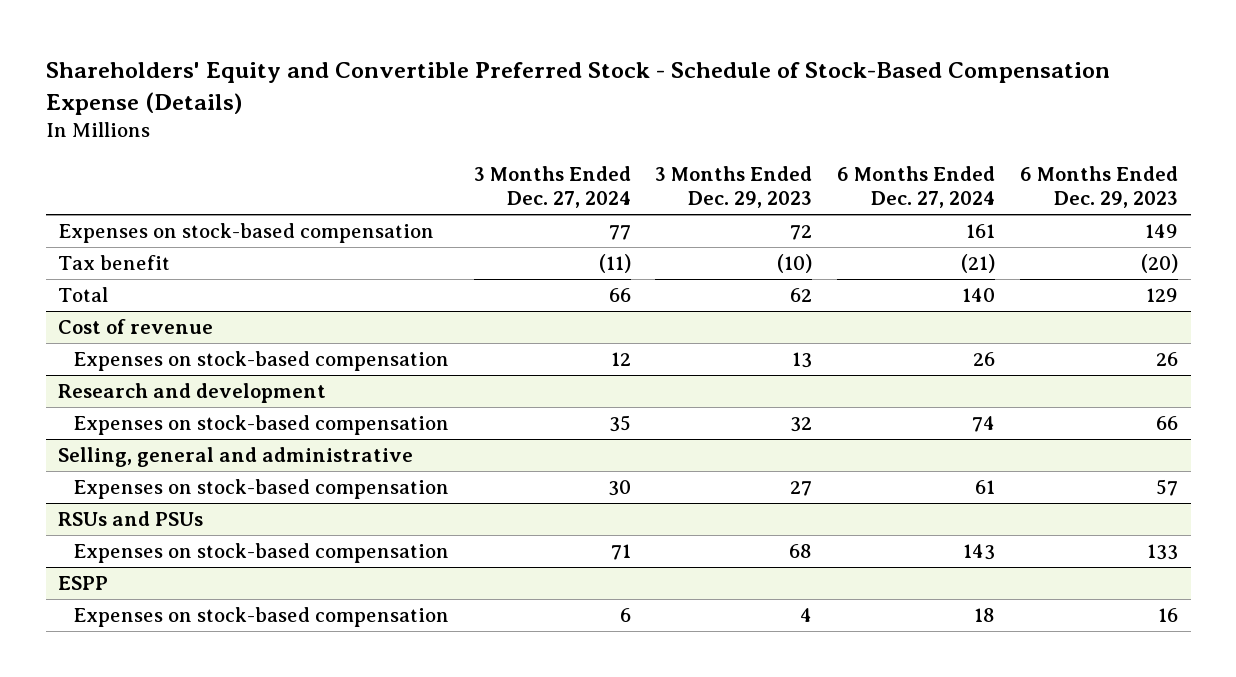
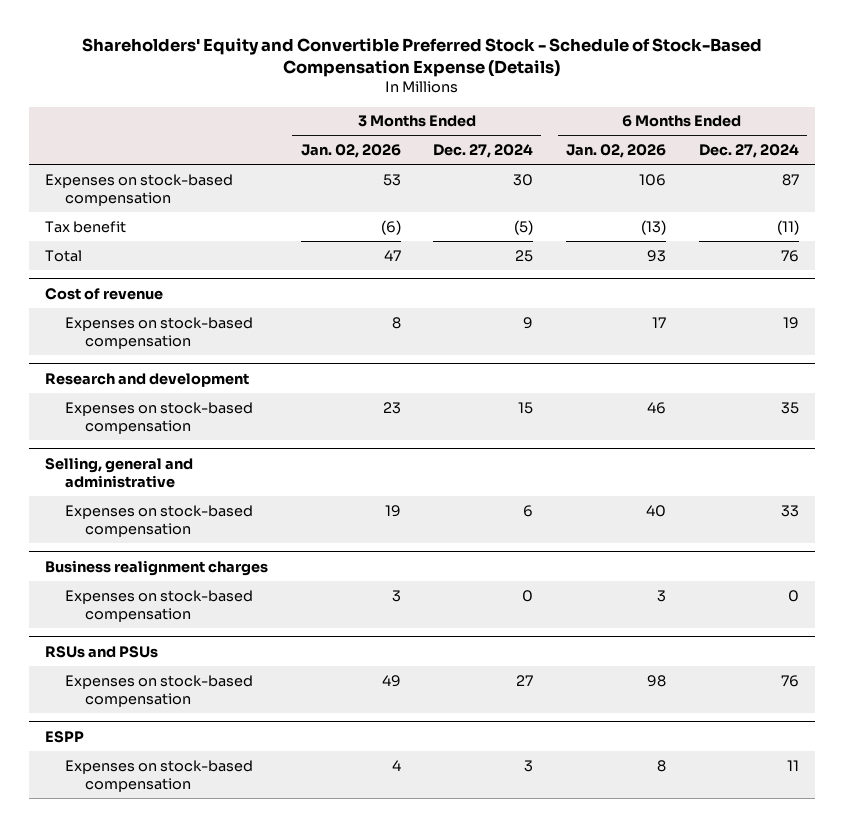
- | 3 Months Ended Dec. 27, 2024 | 3 Months Ended Dec. 29, 2023 | 6 Months Ended Dec. 27, 2024 | 6 Months Ended Dec. 29, 2023
+ | 3 Months Ended Jan. 02, 2026 | 3 Months Ended Dec. 27, 2024 | 6 Months Ended Jan. 02, 2026 | 6 Months Ended Dec. 27, 2024
- Expenses on stock-based compensation | 77 | 72 | 161 | 149
- Tax benefit | (11) | (10) | (21) | (20)
- Total | 66 | 62 | 140 | 129
+ Expenses on stock-based compensation | 53 | 30 | 106 | 87
+ Tax benefit | (6) | (5) | (13) | (11)
+ Total | 47 | 25 | 93 | 76
@ Cost of revenue
- Expenses on stock-based compensation | 12 | 13 | 26 | 26
+ Expenses on stock-based compensation | 8 | 9 | 17 | 19
@ Research and development
- Expenses on stock-based compensation | 35 | 32 | 74 | 66
+ Expenses on stock-based compensation | 23 | 15 | 46 | 35
@ Selling, general and administrative
- Expenses on stock-based compensation | 30 | 27 | 61 | 57
+ Expenses on stock-based compensation | 19 | 6 | 40 | 33
+ Business realignment charges
+ Expenses on stock-based compensation | 3 | 0 | 3 | 0
@ RSUs and PSUs
- Expenses on stock-based compensation | 71 | 68 | 143 | 133
+ Expenses on stock-based compensation | 49 | 27 | 98 | 76
@ ESPP
- Expenses on stock-based compensation | 6 | 4 | 18 | 16
+ Expenses on stock-based compensation | 4 | 3 | 8 | 11

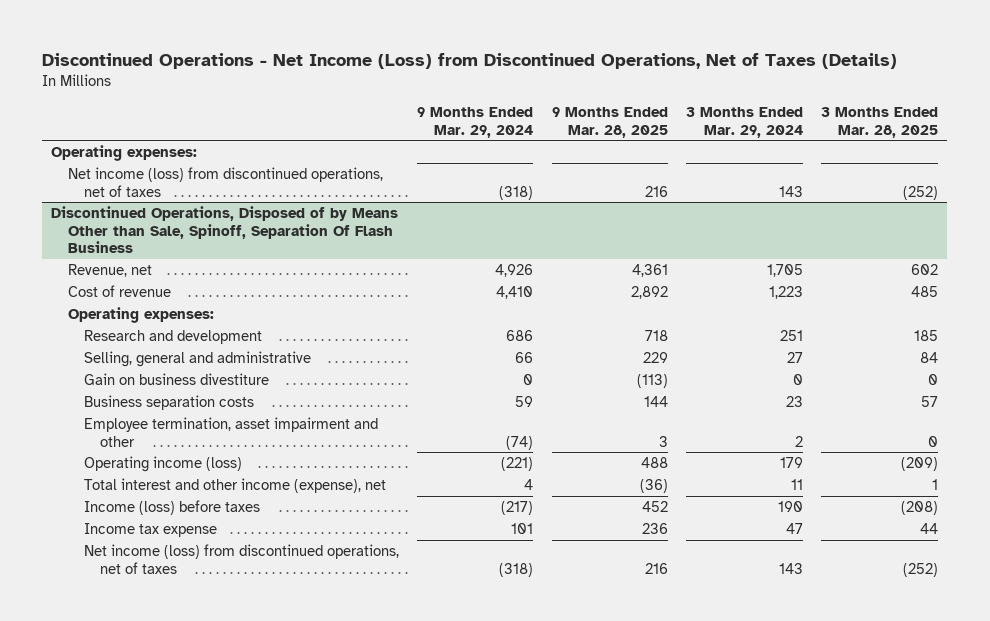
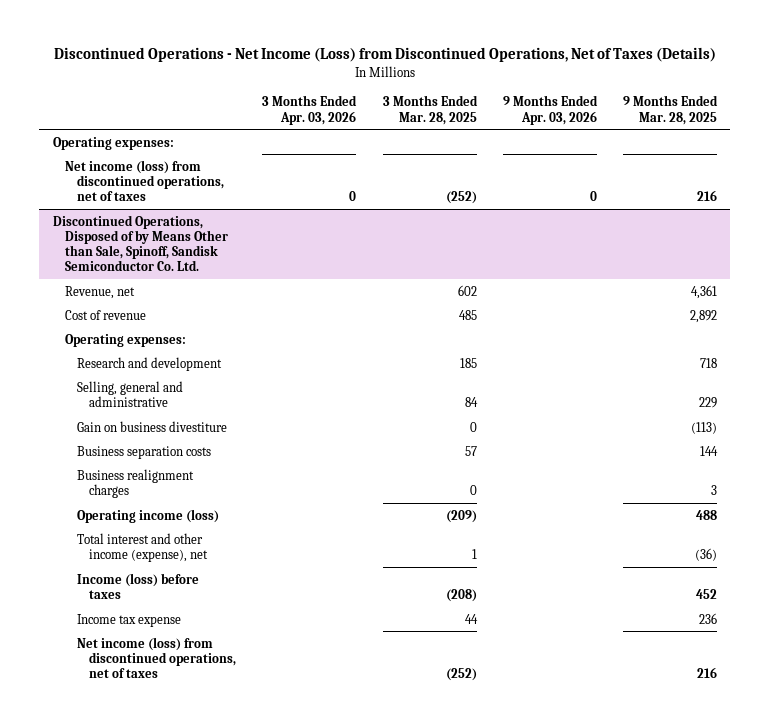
- | 9 Months Ended Mar. 29, 2024 | 9 Months Ended Mar. 28, 2025 | 3 Months Ended Mar. 29, 2024 | 3 Months Ended Mar. 28, 2025
+ | 3 Months Ended Apr. 03, 2026 | 3 Months Ended Mar. 28, 2025 | 9 Months Ended Apr. 03, 2026 | 9 Months Ended Mar. 28, 2025
- Discontinued Operations, Disposed of by Means Other than Sale, Spinoff, Separation Of Flash Business
+ Discontinued Operations, Disposed of by Means Other than Sale, Spinoff, Sandisk Semiconductor Co. Ltd.
- Employee termination, asset impairment and other | (74) | 3 | 2 | 0
+ Business realignment charges | | 0 | | 3

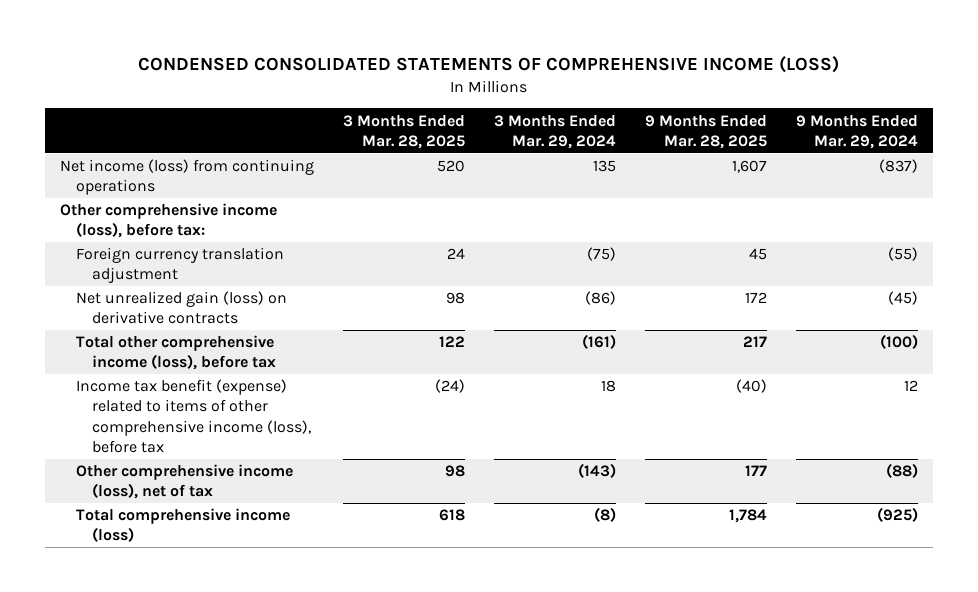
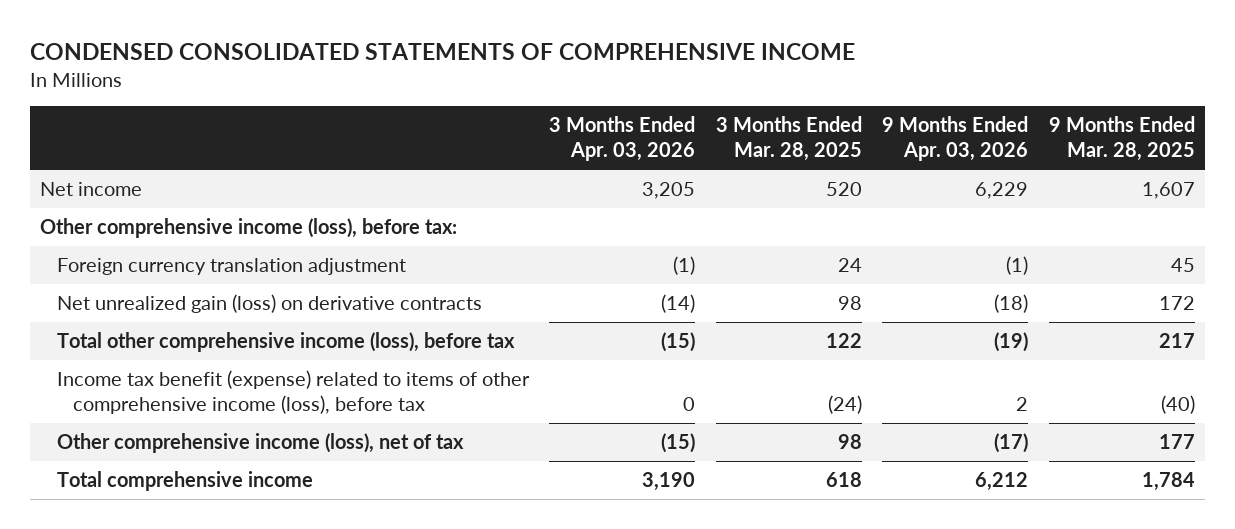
- CONDENSED CONSOLIDATED STATEMENTS OF COMPREHENSIVE INCOME (LOSS)
+ CONDENSED CONSOLIDATED STATEMENTS OF COMPREHENSIVE INCOME
- | 3 Months Ended Mar. 28, 2025 | 3 Months Ended Mar. 29, 2024 | 9 Months Ended Mar. 28, 2025 | 9 Months Ended Mar. 29, 2024
+ | 3 Months Ended Apr. 03, 2026 | 3 Months Ended Mar. 28, 2025 | 9 Months Ended Apr. 03, 2026 | 9 Months Ended Mar. 28, 2025
- Net income (loss) from continuing operations | 520 | 135 | 1,607 | (837)
+ Net income | 3,205 | 520 | 6,229 | 1,607
- Total comprehensive income (loss) | 618 | (8) | 1,784 | (925)
+ Total comprehensive income | 3,190 | 618 | 6,212 | 1,784

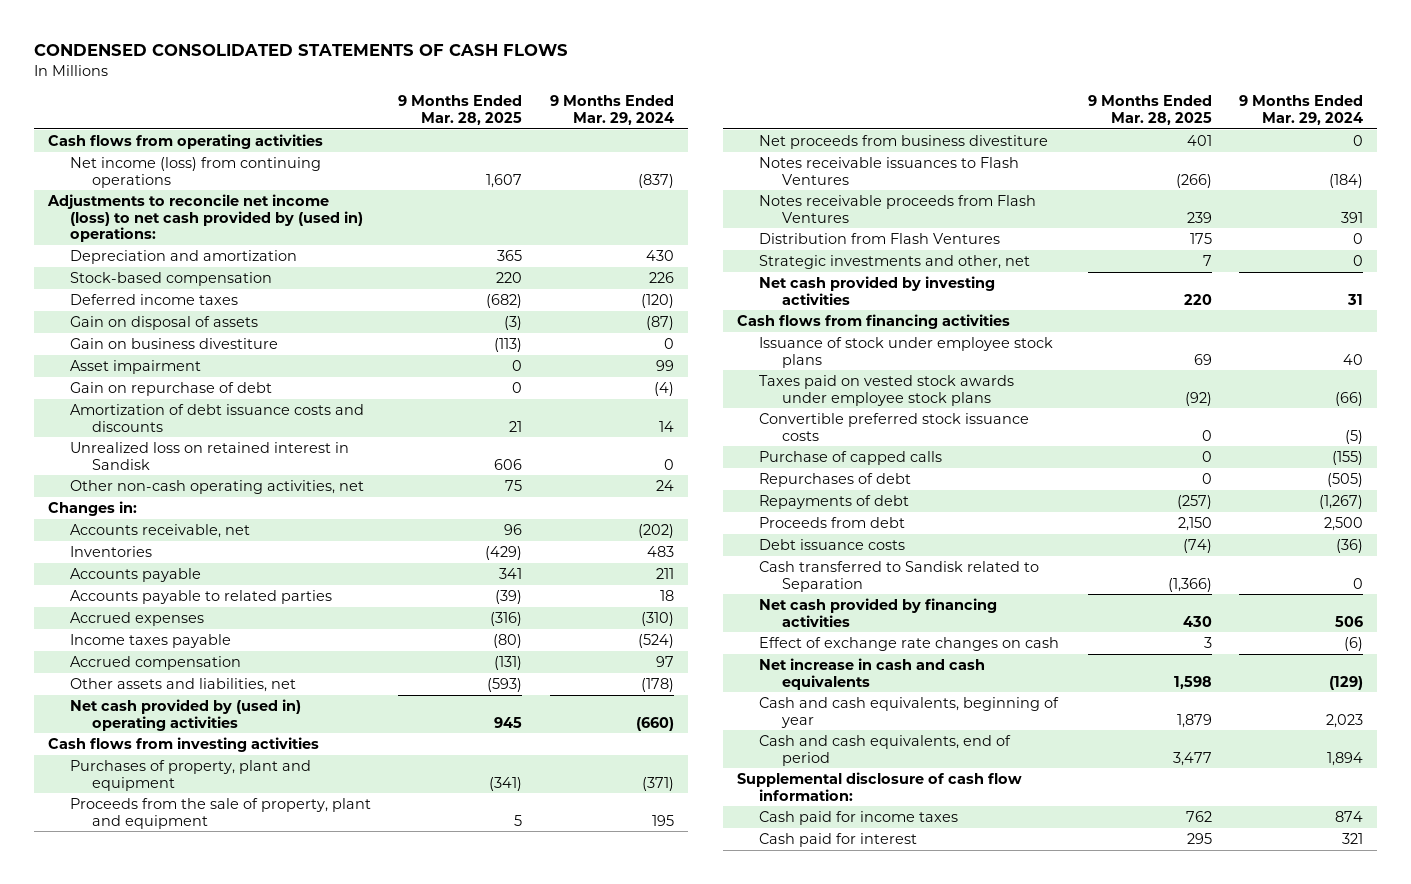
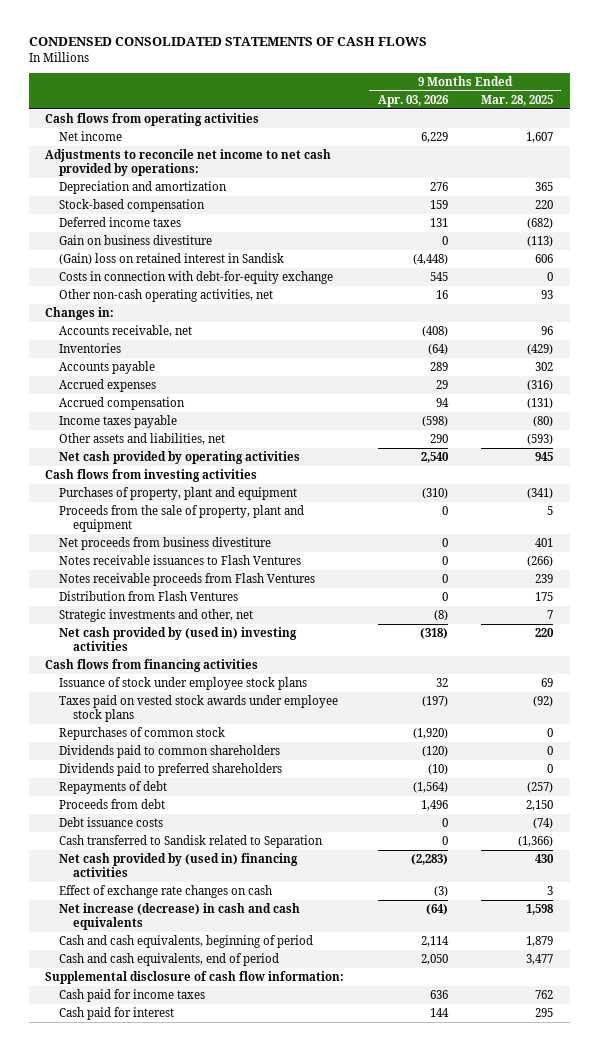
- | 9 Months Ended Mar. 28, 2025 | 9 Months Ended Mar. 29, 2024
+ | 9 Months Ended Apr. 03, 2026 | 9 Months Ended Mar. 28, 2025
- Net income (loss) from continuing operations | 1,607 | (837)
- Adjustments to reconcile net income (loss) to net cash provided by (used in) operations:
+ Net income | 6,229 | 1,607
+ Adjustments to reconcile net income to net cash provided by operations:
- Gain on disposal of assets | (3) | (87)
- Asset impairment | 0 | 99
- Gain on repurchase of debt | 0 | (4)
- Amortization of debt issuance costs and discounts | 21 | 14
- Unrealized loss on retained interest in Sandisk | 606 | 0
- Other non-cash operating activities, net | 75 | 24
+ (Gain) loss on retained interest in Sandisk | (4,448) | 606
+ Costs in connection with debt-for-equity exchange | 545 | 0
+ Other non-cash operating activities, net | 16 | 93
- Accounts payable | 341 | 211
- Accounts payable to related parties | (39) | 18
+ Accounts payable | 289 | 302
moved down: Income taxes payable | (598) | (80)
- Net cash provided by (used in) operating activities | 945 | (660)
+ Net cash provided by operating activities | 2,540 | 945
- Net cash provided by investing activities | 220 | 31
+ Net cash provided by (used in) investing activities | (318) | 220
- Convertible preferred stock issuance costs | 0 | (5)
- Purchase of capped calls | 0 | (155)
- Repurchases of debt | 0 | (505)
+ Repurchases of common stock | (1,920) | 0
+ Dividends paid to common shareholders | (120) | 0
+ Dividends paid to preferred shareholders | (10) | 0
- Net cash provided by financing activities | 430 | 506
+ Net cash provided by (used in) financing activities | (2,283) | 430
- Net increase in cash and cash equivalents | 1,598 | (129)
- Cash and cash equivalents, beginning of year | 1,879 | 2,023
+ Net increase (decrease) in cash and cash equivalents | (64) | 1,598
+ Cash and cash equivalents, beginning of period | 2,114 | 1,879

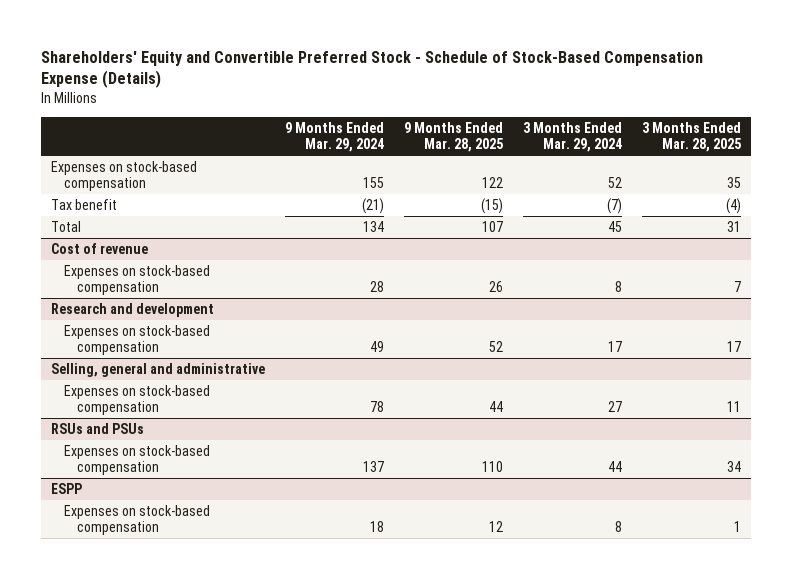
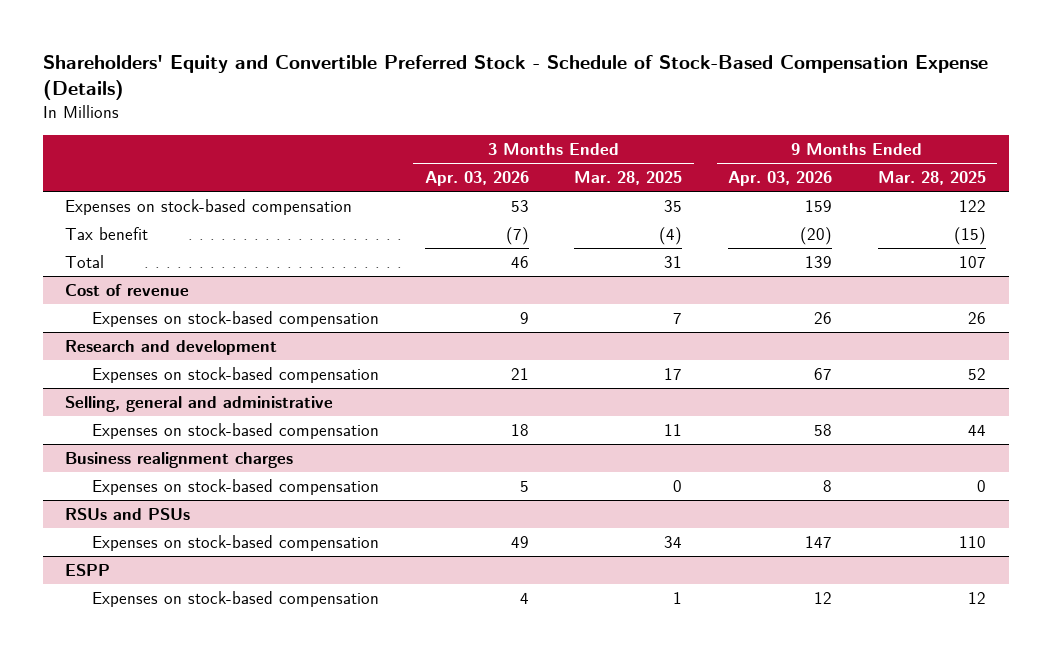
- | 9 Months Ended Mar. 29, 2024 | 9 Months Ended Mar. 28, 2025 | 3 Months Ended Mar. 29, 2024 | 3 Months Ended Mar. 28, 2025
+ | 3 Months Ended Apr. 03, 2026 | 3 Months Ended Mar. 28, 2025 | 9 Months Ended Apr. 03, 2026 | 9 Months Ended Mar. 28, 2025
+ Business realignment charges
+ Expenses on stock-based compensation | 5 | 0 | 8 | 0

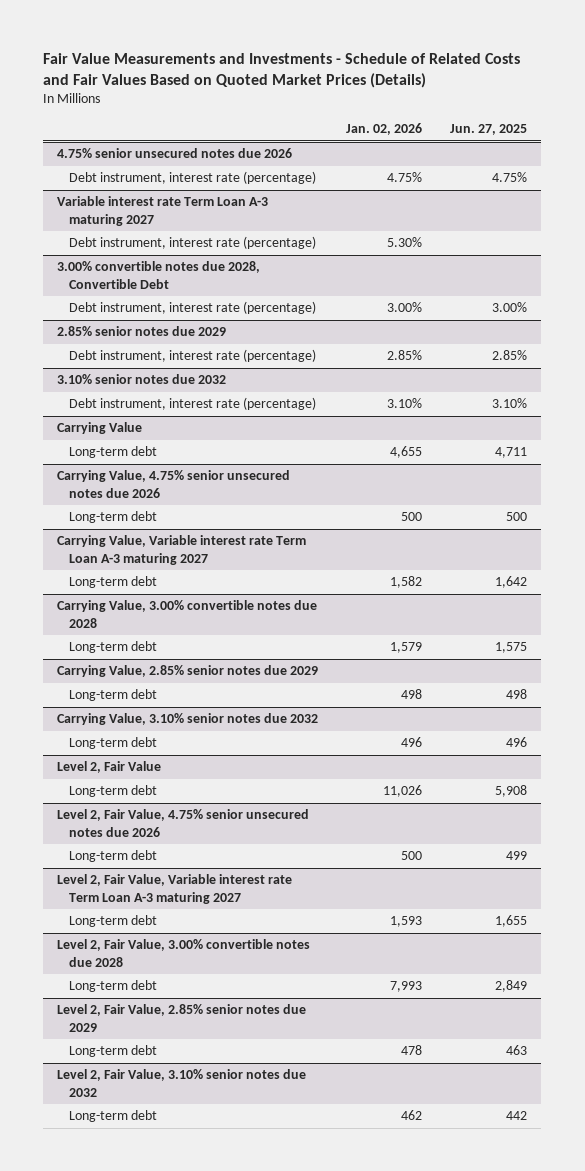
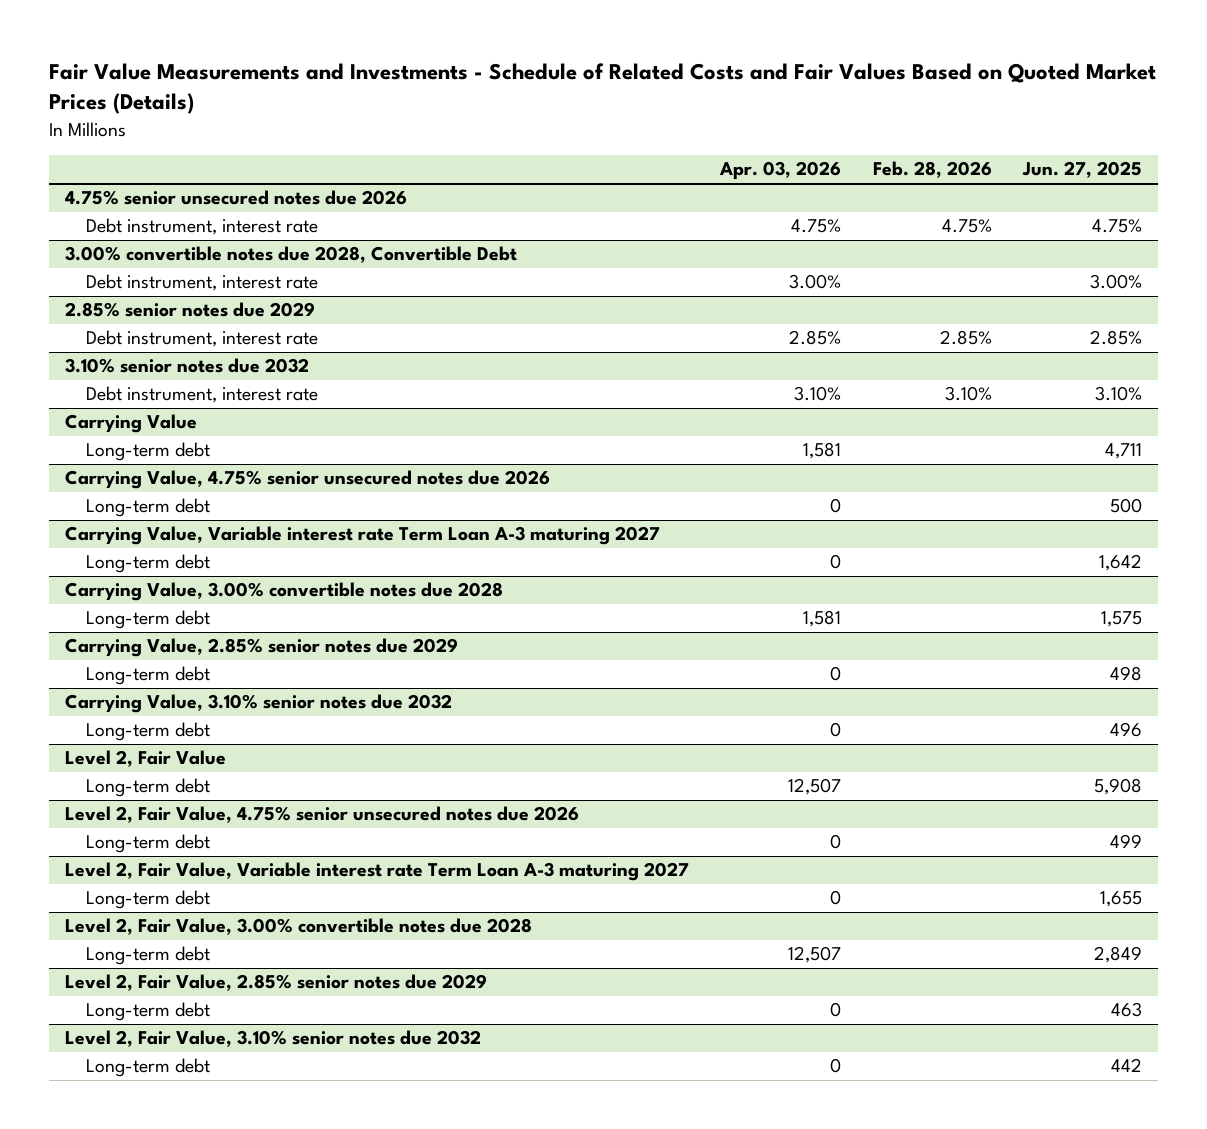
- | Jan. 02, 2026 | Jun. 27, 2025
+ | Apr. 03, 2026 | Feb. 28, 2026 | Jun. 27, 2025
@ 4.75% senior unsecured notes due 2026
- Debt instrument, interest rate (percentage) | 4.75% | 4.75%
- Variable interest rate Term Loan A-3 maturing 2027
- Debt instrument, interest rate (percentage) | 5.30% |
@ 4.75% senior unsecured notes due 2026
+ Debt instrument, interest rate | 4.75% | 4.75% | 4.75%
@ 3.00% convertible notes due 2028, Convertible Debt
- Debt instrument, interest rate (percentage) | 3.00% | 3.00%
+ Debt instrument, interest rate | 3.00% | | 3.00%
@ 2.85% senior notes due 2029
- Debt instrument, interest rate (percentage) | 2.85% | 2.85%
+ Debt instrument, interest rate | 2.85% | 2.85% | 2.85%
@ 3.10% senior notes due 2032
- Debt instrument, interest rate (percentage) | 3.10% | 3.10%
+ Debt instrument, interest rate | 3.10% | 3.10% | 3.10%

